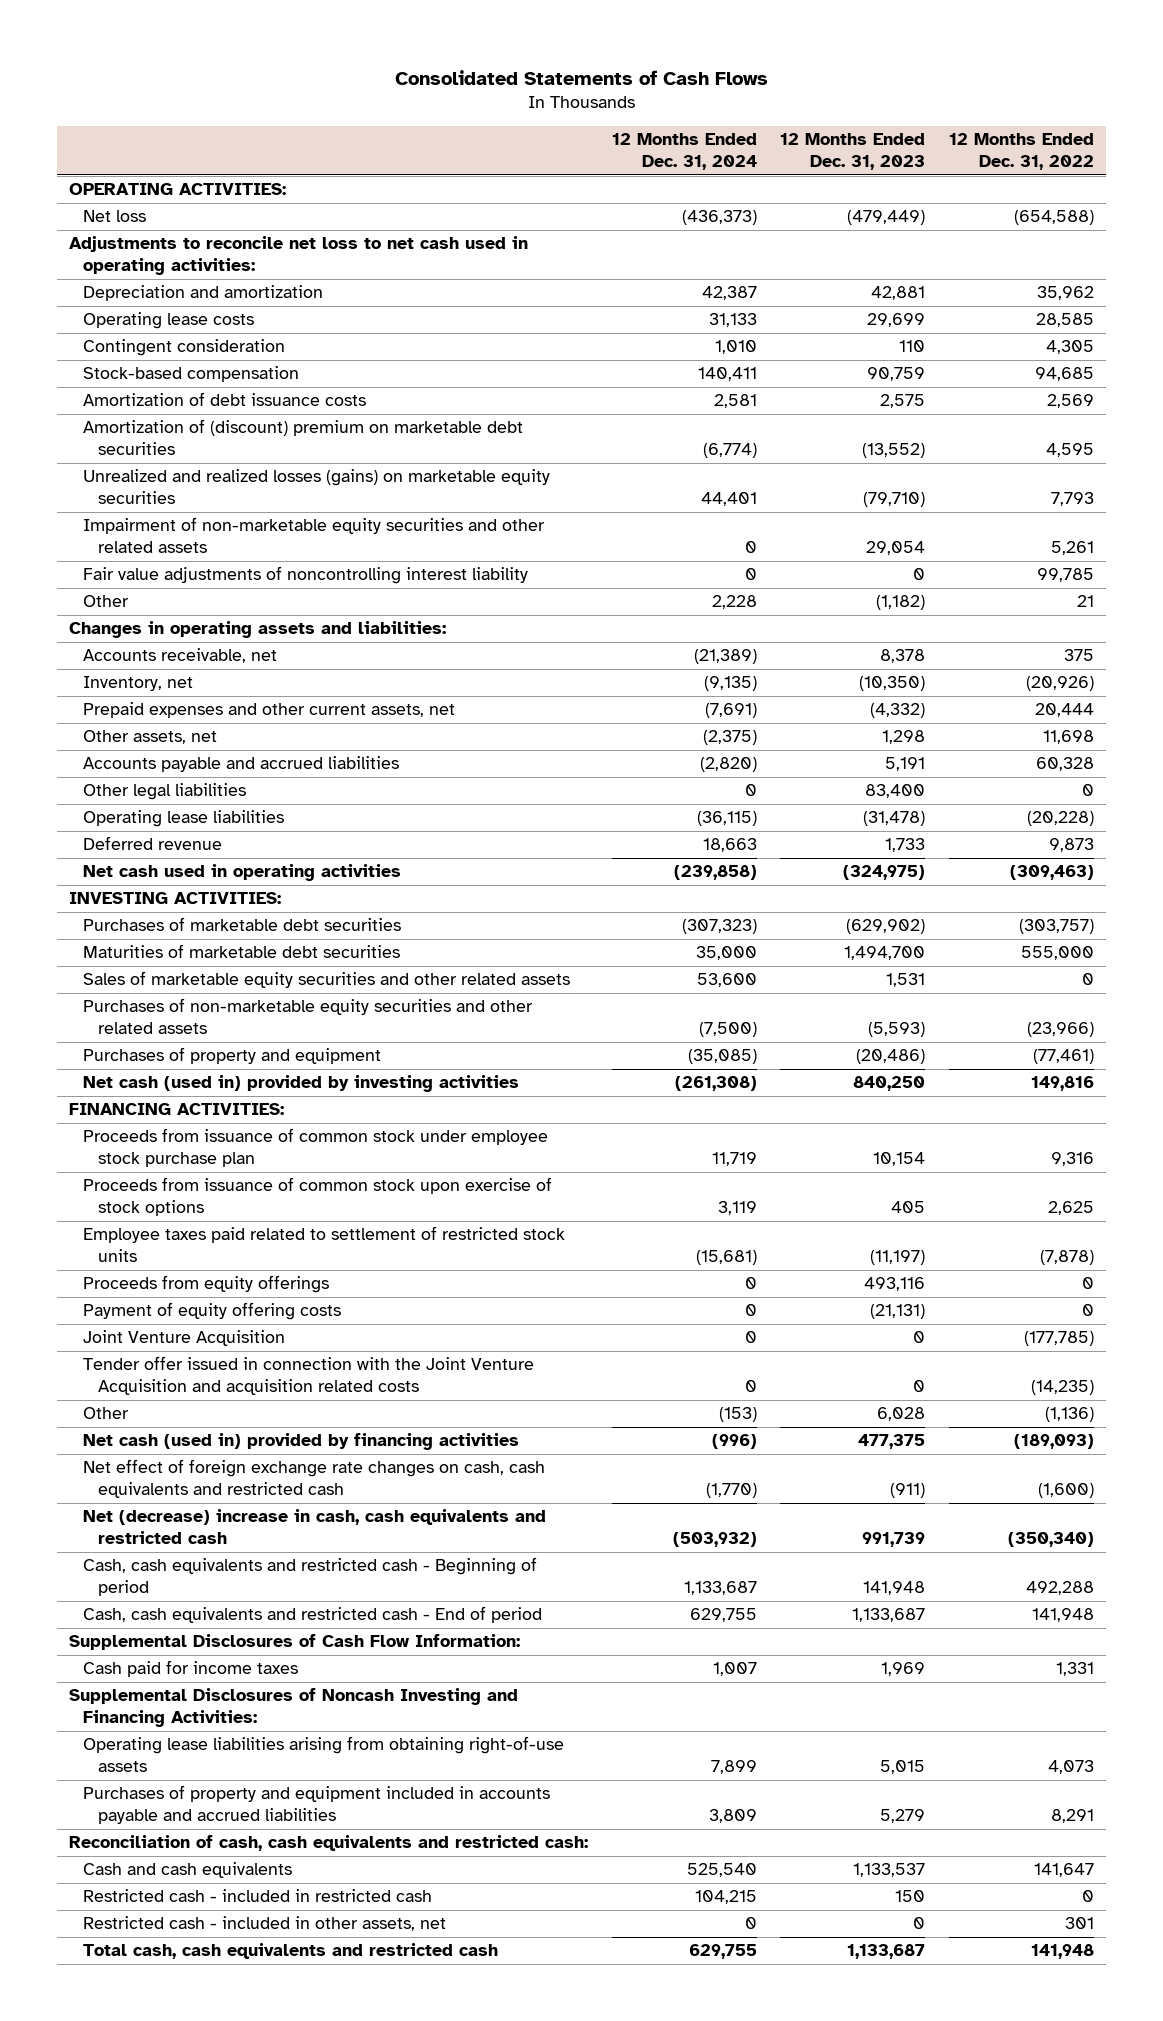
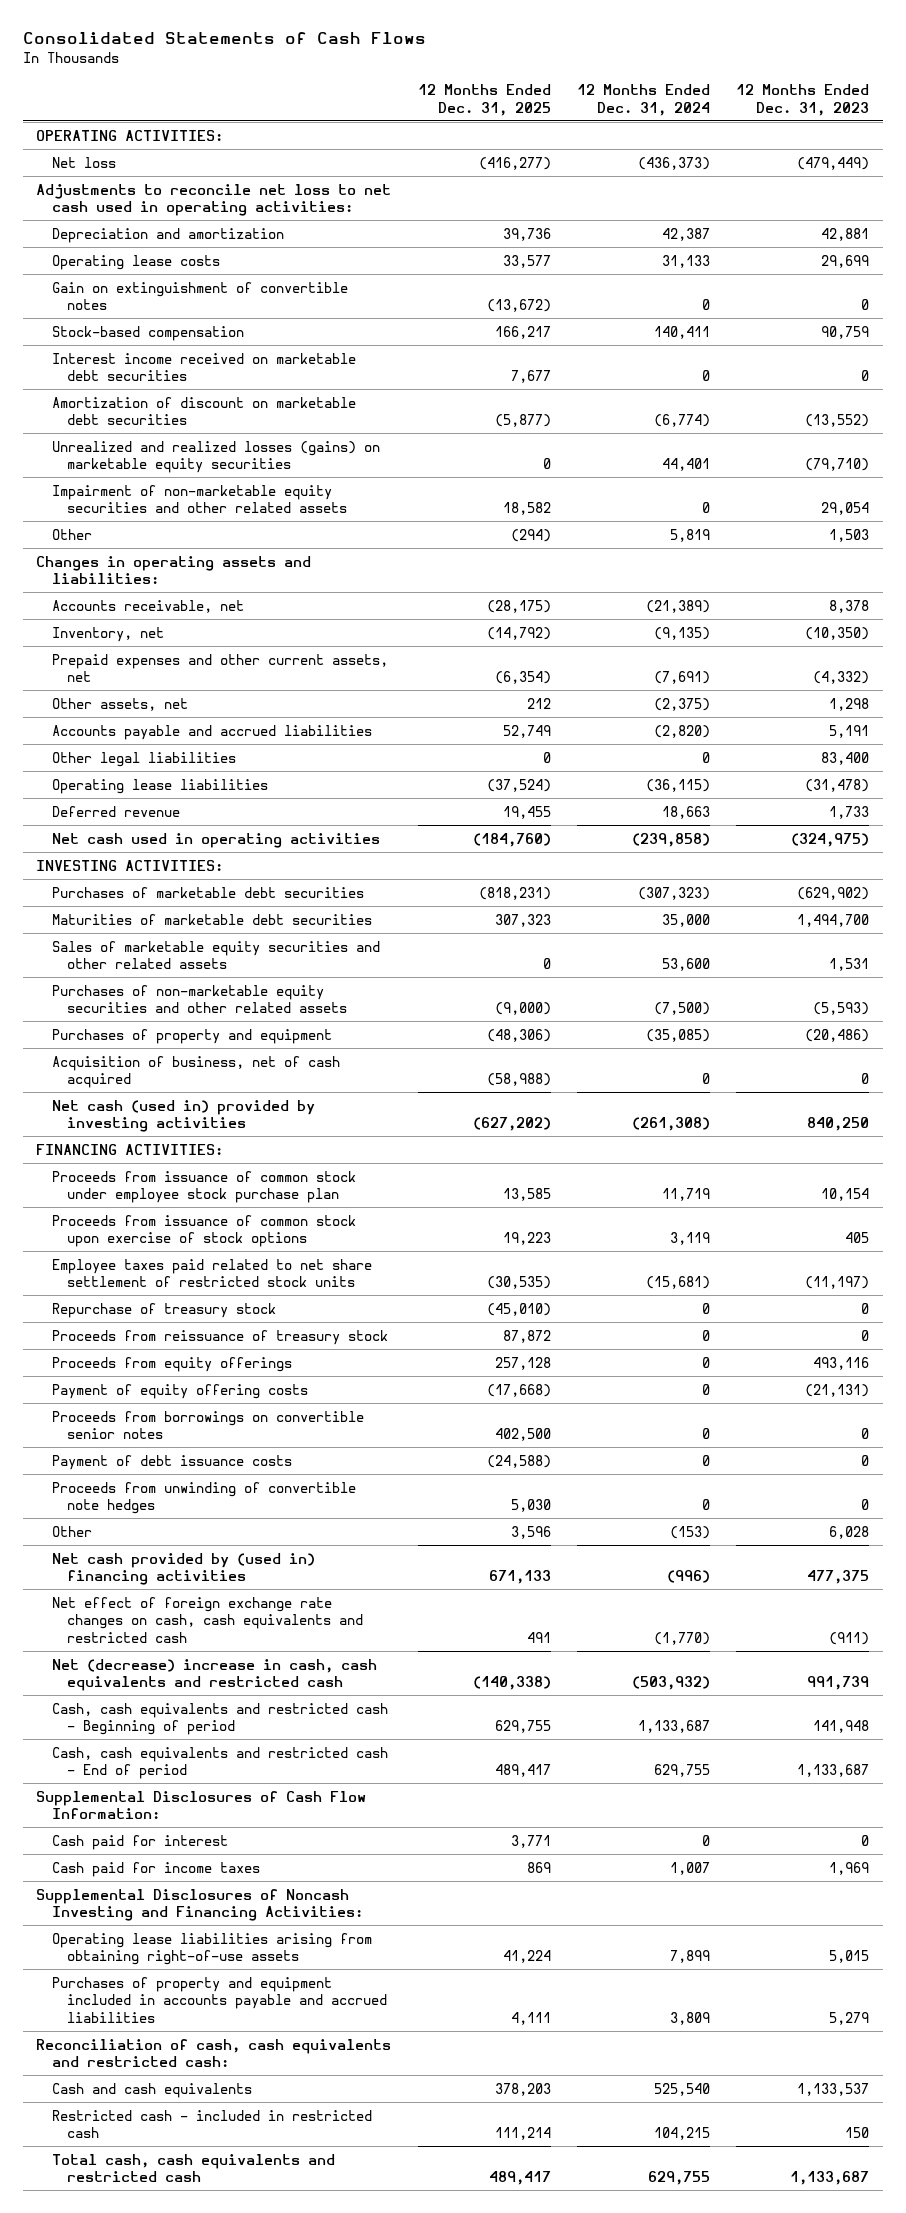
- | 12 Months Ended Dec. 31, 2024 | 12 Months Ended Dec. 31, 2023 | 12 Months Ended Dec. 31, 2022
+ | 12 Months Ended Dec. 31, 2025 | 12 Months Ended Dec. 31, 2024 | 12 Months Ended Dec. 31, 2023
- Contingent consideration | 1,010 | 110 | 4,305
+ Gain on extinguishment of convertible notes | (13,672) | 0 | 0
- Amortization of debt issuance costs | 2,581 | 2,575 | 2,569
- Amortization of (discount) premium on marketable debt securities | (6,774) | (13,552) | 4,595
+ Interest income received on marketable debt securities | 7,677 | 0 | 0
+ Amortization of discount on marketable debt securities | (5,877) | (6,774) | (13,552)
- Fair value adjustments of noncontrolling interest liability | 0 | 0 | 99,785
- Other | 2,228 | (1,182) | 21
+ Other | (294) | 5,819 | 1,503
+ Acquisition of business, net of cash acquired | (58,988) | 0 | 0
- Employee taxes paid related to settlement of restricted stock units | (15,681) | (11,197) | (7,878)
+ Employee taxes paid related to net share settlement of restricted stock units | (30,535) | (15,681) | (11,197)
+ Repurchase of treasury stock | (45,010) | 0 | 0
+ Proceeds from reissuance of treasury stock | 87,872 | 0 | 0
- Joint Venture Acquisition | 0 | 0 | (177,785)
- Tender offer issued in connection with the Joint Venture Acquisition and acquisition related costs | 0 | 0 | (14,235)
+ Proceeds from borrowings on convertible senior notes | 402,500 | 0 | 0
+ Payment of debt issuance costs | (24,588) | 0 | 0
+ Proceeds from unwinding of convertible note hedges | 5,030 | 0 | 0
- Net cash (used in) provided by financing activities | (996) | 477,375 | (189,093)
+ Net cash provided by (used in) financing activities | 671,133 | (996) | 477,375
+ Cash paid for interest | 3,771 | 0 | 0
- Restricted cash - included in other assets, net | 0 | 0 | 301

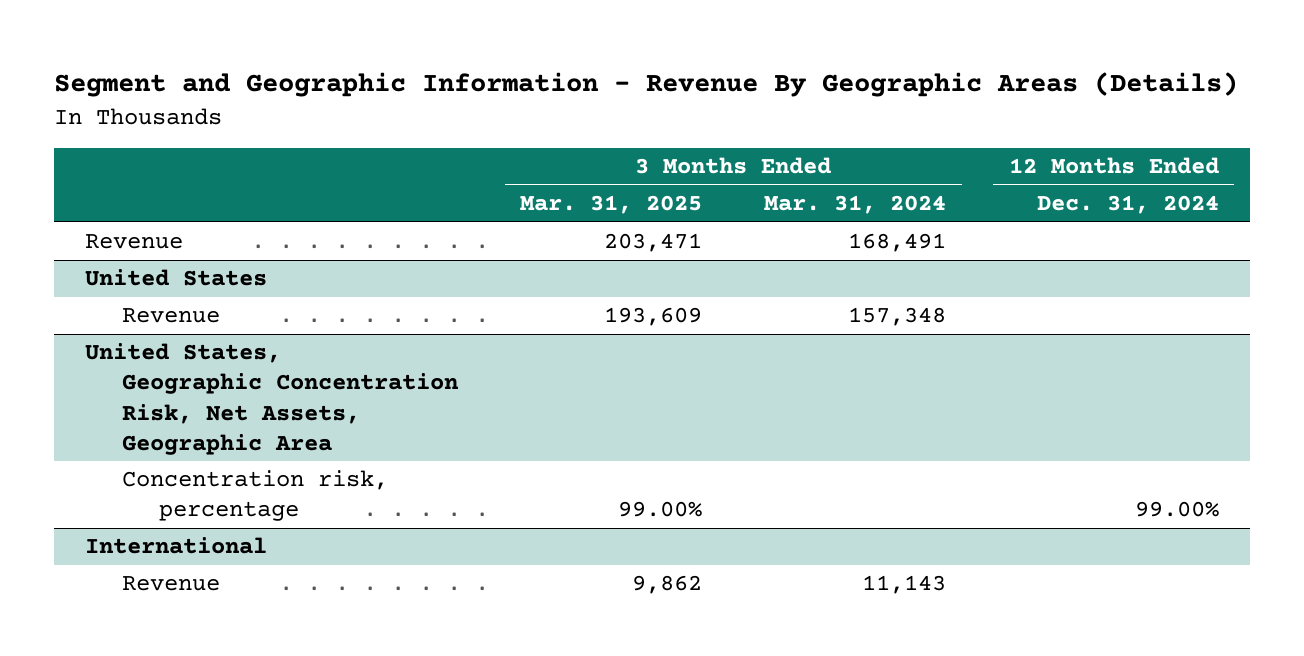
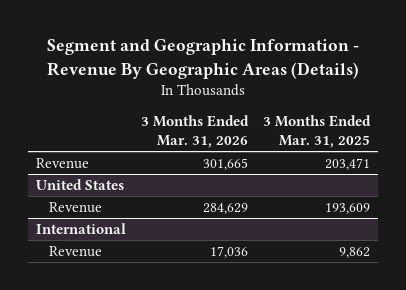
- | 3 Months Ended Mar. 31, 2025 | 3 Months Ended Mar. 31, 2024 | 12 Months Ended Dec. 31, 2024
+ | 3 Months Ended Mar. 31, 2026 | 3 Months Ended Mar. 31, 2025
- United States, Geographic Concentration Risk, Net Assets, Geographic Area
- Concentration risk, percentage | 99.00% | | 99.00%

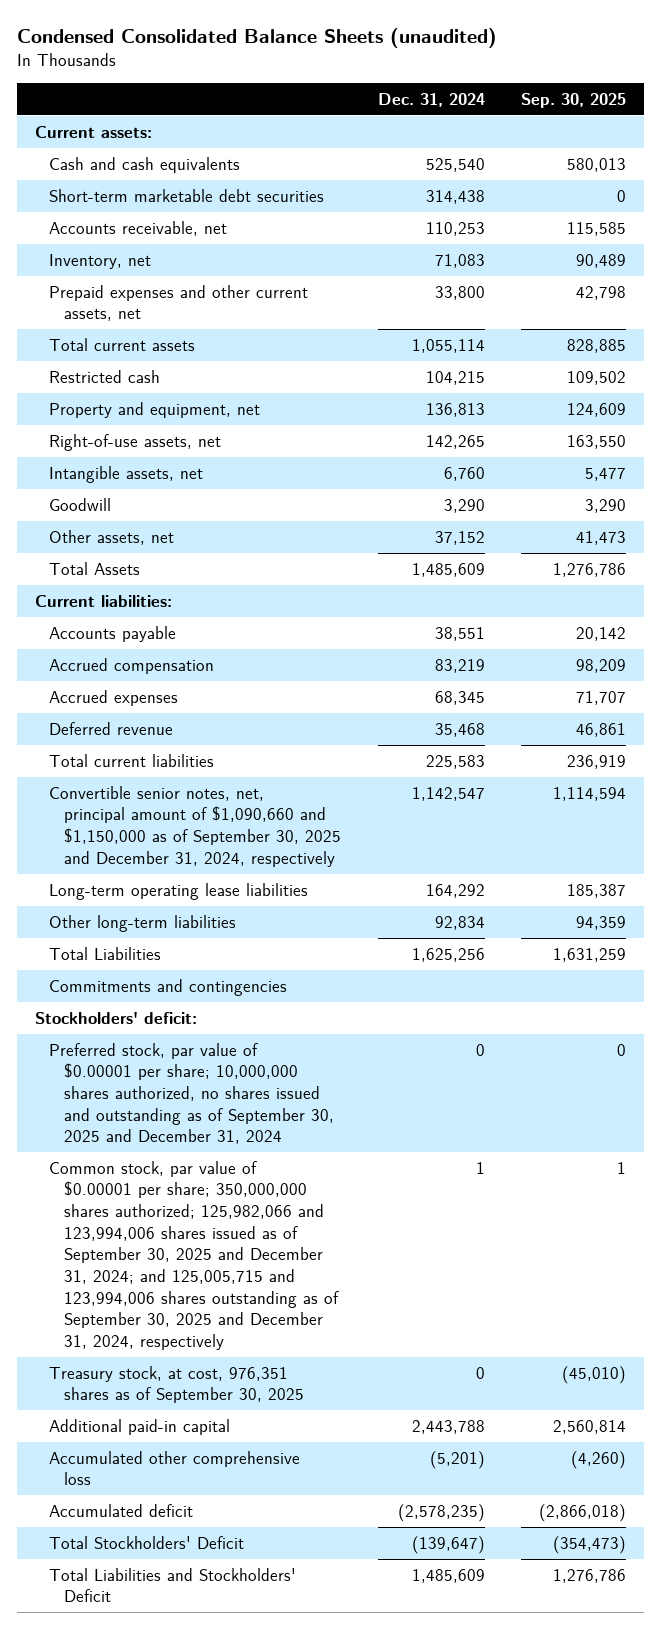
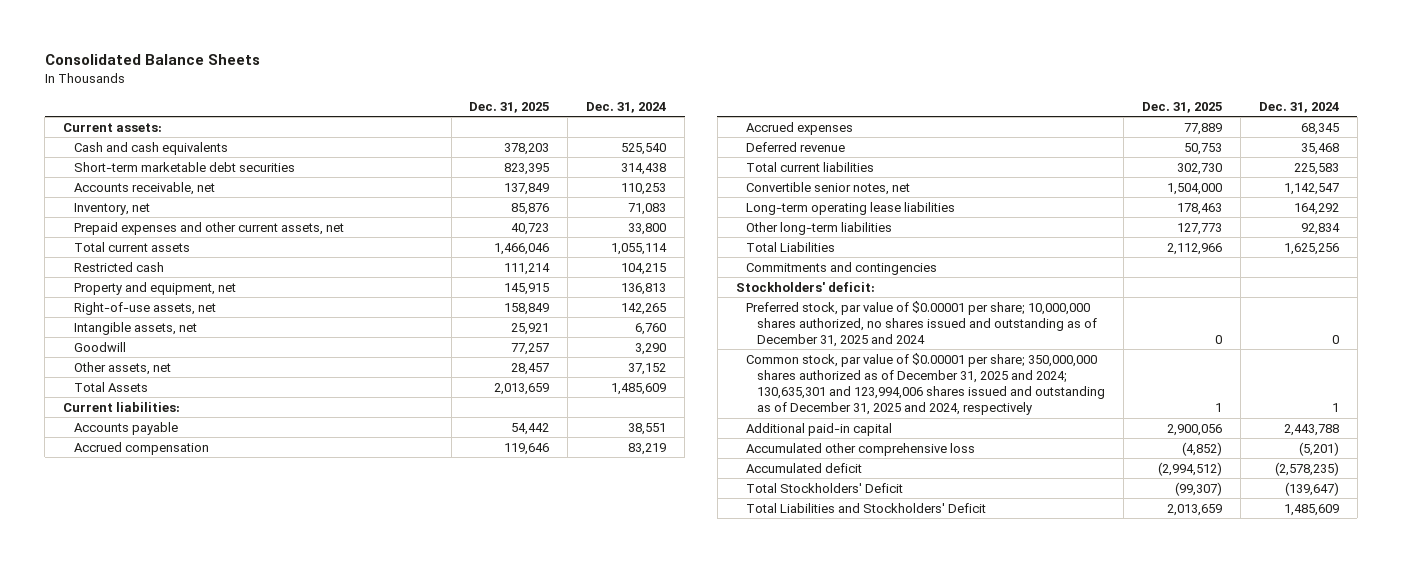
- Condensed Consolidated Balance Sheets (unaudited)
+ Consolidated Balance Sheets
- | Dec. 31, 2024 | Sep. 30, 2025
+ | Dec. 31, 2025 | Dec. 31, 2024
- Convertible senior notes, net, principal amount of $1,090,660 and $1,150,000 as of September 30, 2025 and December 31, 2024, respectively | 1,142,547 | 1,114,594
+ Convertible senior notes, net | 1,504,000 | 1,142,547
- Preferred stock, par value of $0.00001 per share; 10,000,000 shares authorized, no shares issued and outstanding as of September 30, 2025 and December 31, 2024 | 0 | 0
- Common stock, par value of $0.00001 per share; 350,000,000 shares authorized; 125,982,066 and 123,994,006 shares issued as of September 30, 2025 and December 31, 2024; and 125,005,715 and 123,994,006 shares outstanding as of September 30, 2025 and December 31, 2024, respectively | 1 | 1
- Treasury stock, at cost, 976,351 shares as of September 30, 2025 | 0 | (45,010)
+ Preferred stock, par value of $0.00001 per share; 10,000,000 shares authorized, no shares issued and outstanding as of December 31, 2025 and 2024 | 0 | 0
+ Common stock, par value of $0.00001 per share; 350,000,000 shares authorized as of December 31, 2025 and 2024; 130,635,301 and 123,994,006 shares issued and outstanding as of December 31, 2025 and 2024, respectively | 1 | 1

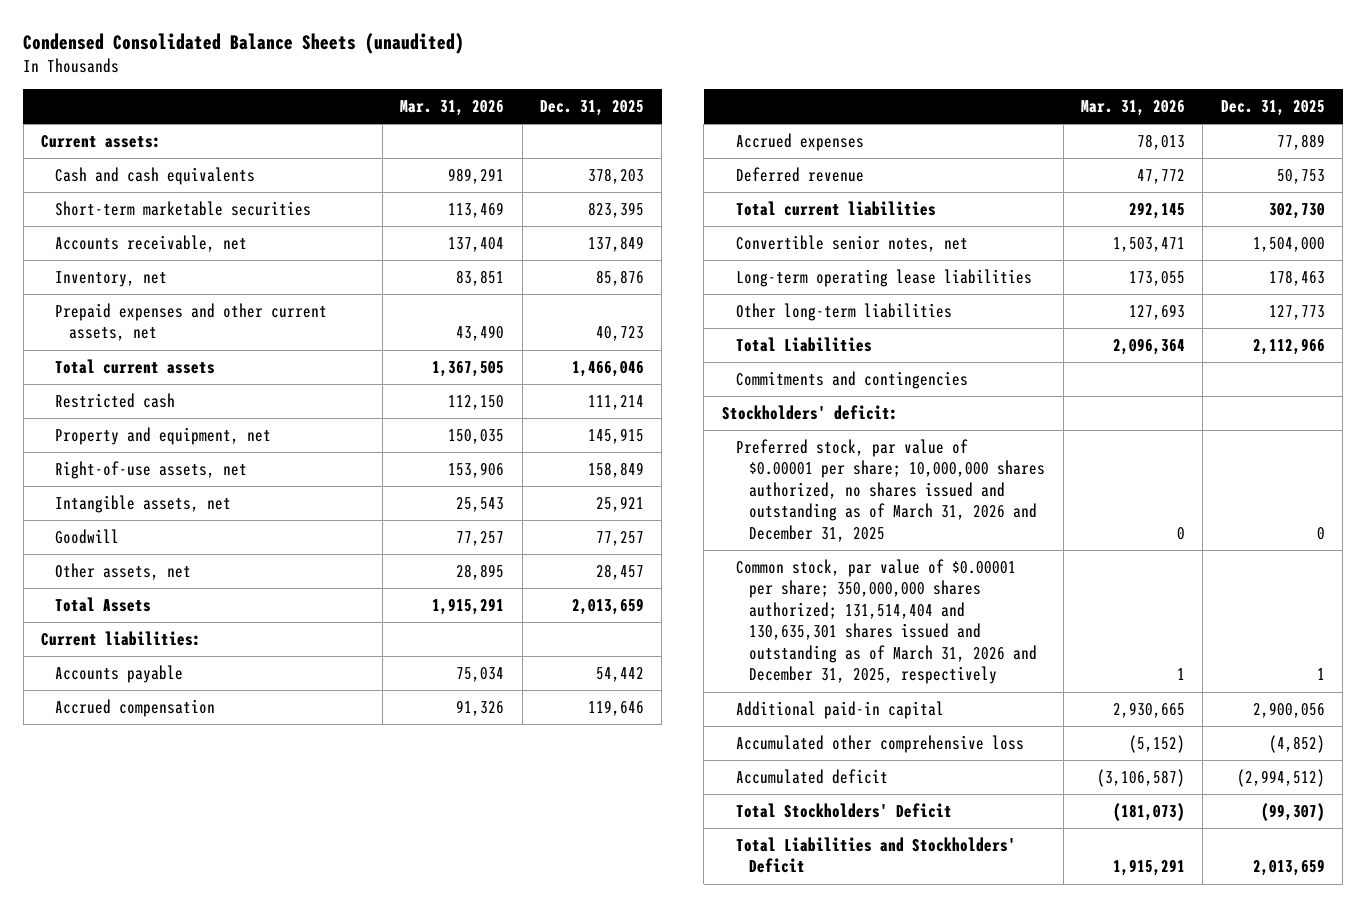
- Consolidated Balance Sheets
+ Condensed Consolidated Balance Sheets (unaudited)
- | Dec. 31, 2025 | Dec. 31, 2024
+ | Mar. 31, 2026 | Dec. 31, 2025
- Short-term marketable debt securities | 823,395 | 314,438
+ Short-term marketable securities | 113,469 | 823,395
- Preferred stock, par value of $0.00001 per share; 10,000,000 shares authorized, no shares issued and outstanding as of December 31, 2025 and 2024 | 0 | 0
- Common stock, par value of $0.00001 per share; 350,000,000 shares authorized as of December 31, 2025 and 2024; 130,635,301 and 123,994,006 shares issued and outstanding as of December 31, 2025 and 2024, respectively | 1 | 1
+ Preferred stock, par value of $0.00001 per share; 10,000,000 shares authorized, no shares issued and outstanding as of March 31, 2026 and December 31, 2025 | 0 | 0
+ Common stock, par value of $0.00001 per share; 350,000,000 shares authorized; 131,514,404 and 130,635,301 shares issued and outstanding as of March 31, 2026 and December 31, 2025, respectively | 1 | 1

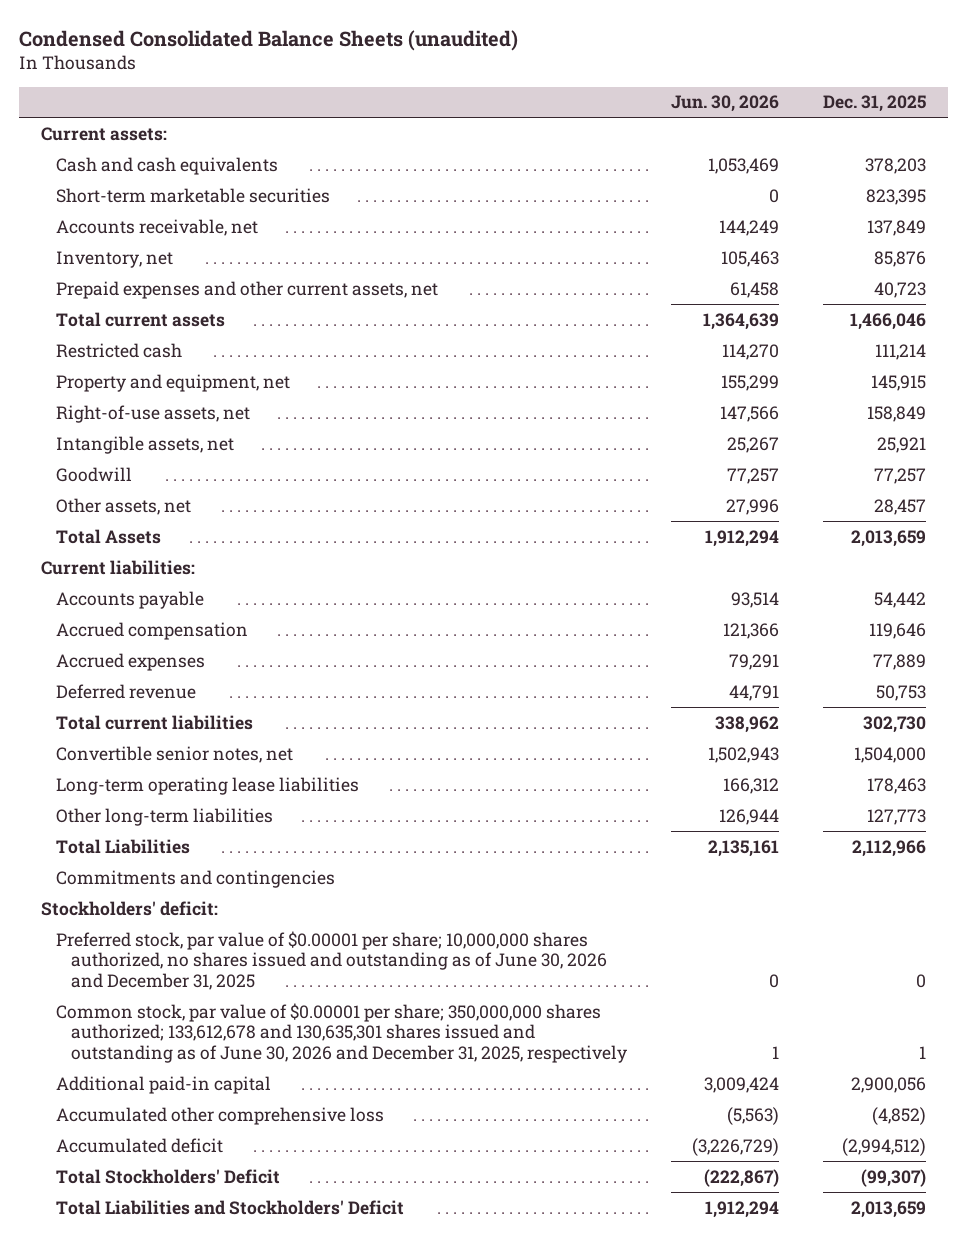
- | Mar. 31, 2026 | Dec. 31, 2025
+ | Jun. 30, 2026 | Dec. 31, 2025
- Preferred stock, par value of $0.00001 per share; 10,000,000 shares authorized, no shares issued and outstanding as of March 31, 2026 and December 31, 2025 | 0 | 0
- Common stock, par value of $0.00001 per share; 350,000,000 shares authorized; 131,514,404 and 130,635,301 shares issued and outstanding as of March 31, 2026 and December 31, 2025, respectively | 1 | 1
+ Preferred stock, par value of $0.00001 per share; 10,000,000 shares authorized, no shares issued and outstanding as of June 30, 2026 and December 31, 2025 | 0 | 0
+ Common stock, par value of $0.00001 per share; 350,000,000 shares authorized; 133,612,678 and 130,635,301 shares issued and outstanding as of June 30, 2026 and December 31, 2025, respectively | 1 | 1

